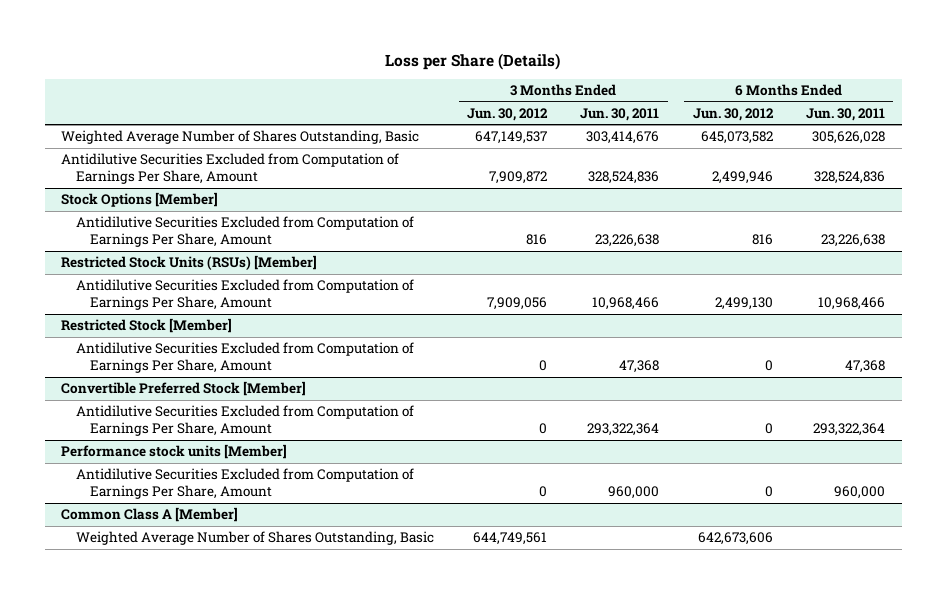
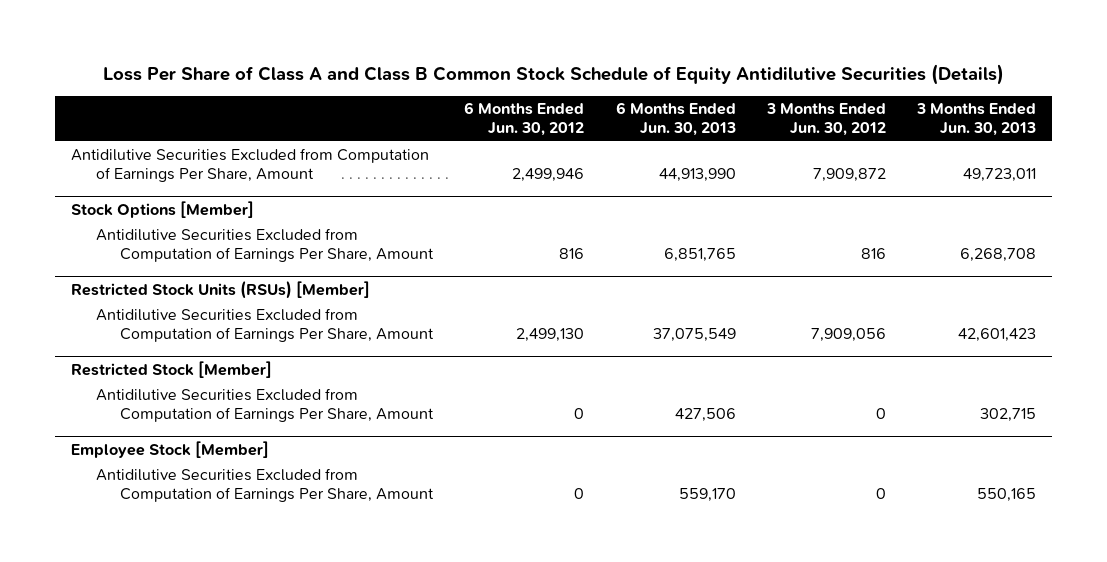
- Loss per Share (Details)
+ Loss Per Share of Class A and Class B Common Stock Schedule of Equity Antidilutive Securities (Details)
- | 3 Months Ended Jun. 30, 2012 | 3 Months Ended Jun. 30, 2011 | 6 Months Ended Jun. 30, 2012 | 6 Months Ended Jun. 30, 2011
+ | 6 Months Ended Jun. 30, 2012 | 6 Months Ended Jun. 30, 2013 | 3 Months Ended Jun. 30, 2012 | 3 Months Ended Jun. 30, 2013
- Weighted Average Number of Shares Outstanding, Basic | 647,149,537 | 303,414,676 | 645,073,582 | 305,626,028
- Convertible Preferred Stock [Member]
- Antidilutive Securities Excluded from Computation of Earnings Per Share, Amount | 0 | 293,322,364 | 0 | 293,322,364
- Performance stock units [Member]
+ Employee Stock [Member]
- Common Class A [Member]
- Weighted Average Number of Shares Outstanding, Basic | 644,749,561 | | 642,673,606 |

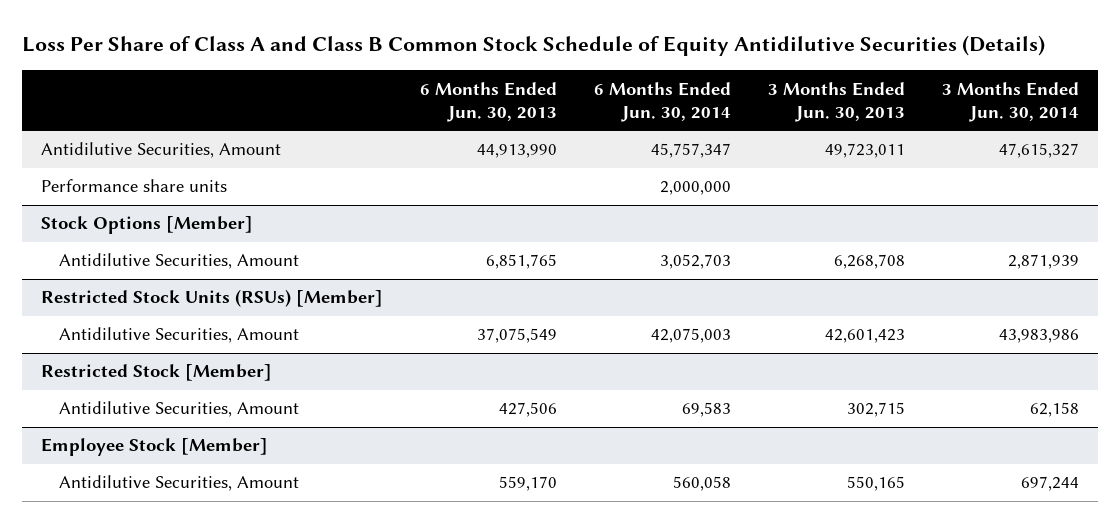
- | 6 Months Ended Jun. 30, 2012 | 6 Months Ended Jun. 30, 2013 | 3 Months Ended Jun. 30, 2012 | 3 Months Ended Jun. 30, 2013
+ | 6 Months Ended Jun. 30, 2013 | 6 Months Ended Jun. 30, 2014 | 3 Months Ended Jun. 30, 2013 | 3 Months Ended Jun. 30, 2014
- Antidilutive Securities Excluded from Computation of Earnings Per Share, Amount | 2,499,946 | 44,913,990 | 7,909,872 | 49,723,011
+ Antidilutive Securities, Amount | 44,913,990 | 45,757,347 | 49,723,011 | 47,615,327
+ Performance share units | | 2,000,000 | |
@ Stock Options [Member]
- Antidilutive Securities Excluded from Computation of Earnings Per Share, Amount | 816 | 6,851,765 | 816 | 6,268,708
+ Antidilutive Securities, Amount | 6,851,765 | 3,052,703 | 6,268,708 | 2,871,939
@ Restricted Stock Units (RSUs) [Member]
- Antidilutive Securities Excluded from Computation of Earnings Per Share, Amount | 2,499,130 | 37,075,549 | 7,909,056 | 42,601,423
+ Antidilutive Securities, Amount | 37,075,549 | 42,075,003 | 42,601,423 | 43,983,986
@ Restricted Stock [Member]
- Antidilutive Securities Excluded from Computation of Earnings Per Share, Amount | 0 | 427,506 | 0 | 302,715
+ Antidilutive Securities, Amount | 427,506 | 69,583 | 302,715 | 62,158
@ Employee Stock [Member]
- Antidilutive Securities Excluded from Computation of Earnings Per Share, Amount | 0 | 559,170 | 0 | 550,165
+ Antidilutive Securities, Amount | 559,170 | 560,058 | 550,165 | 697,244

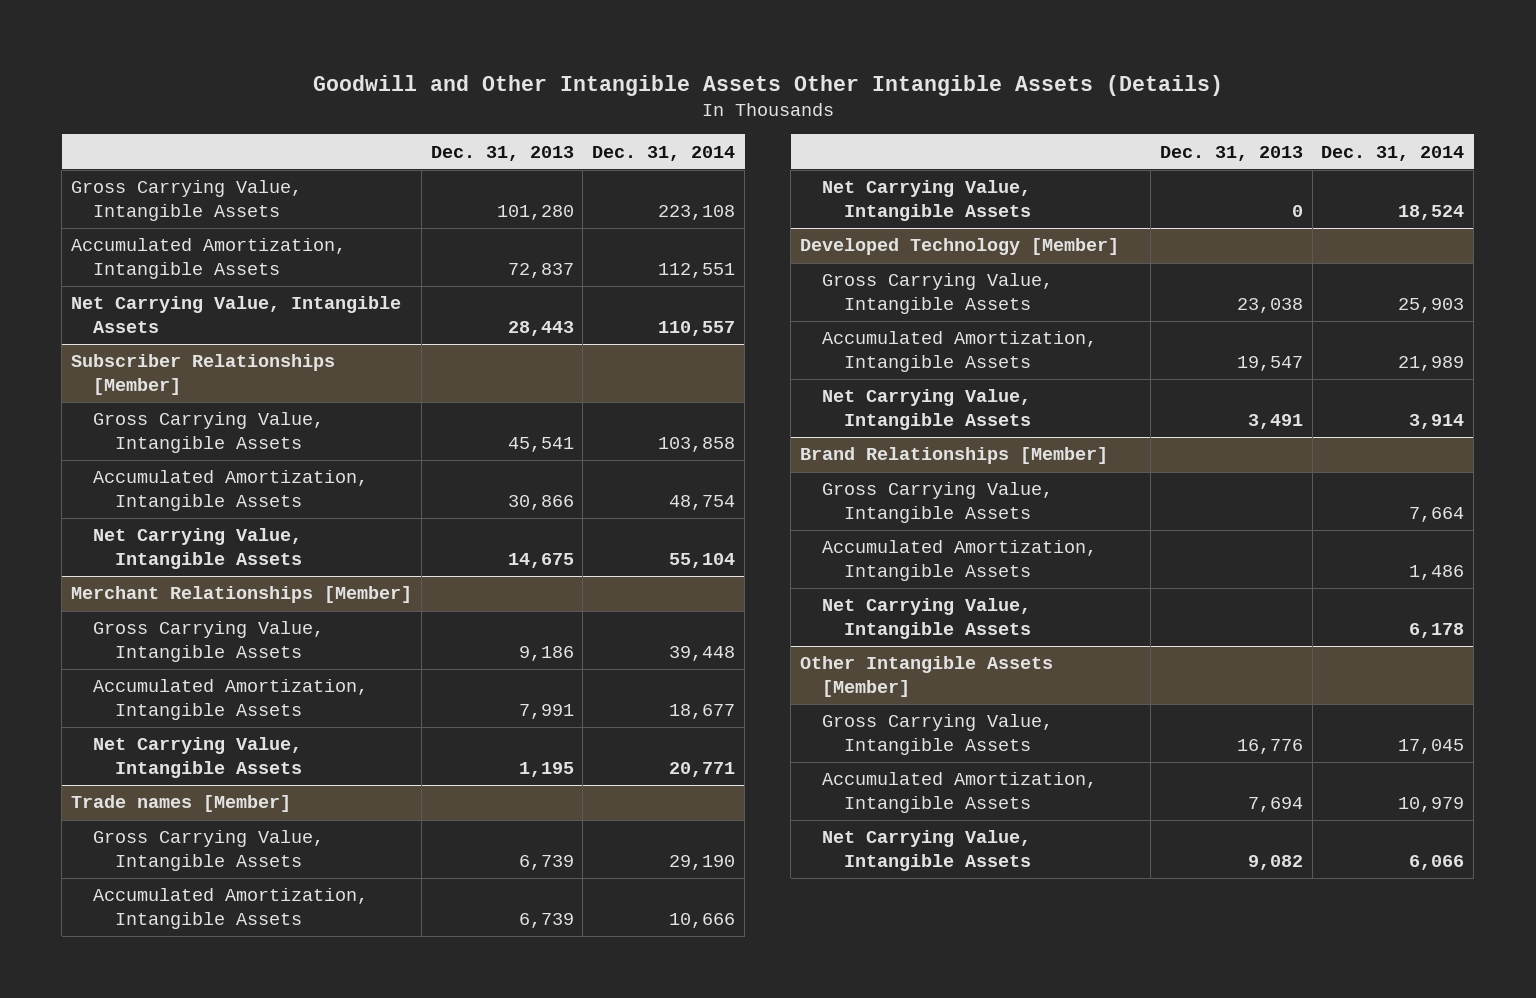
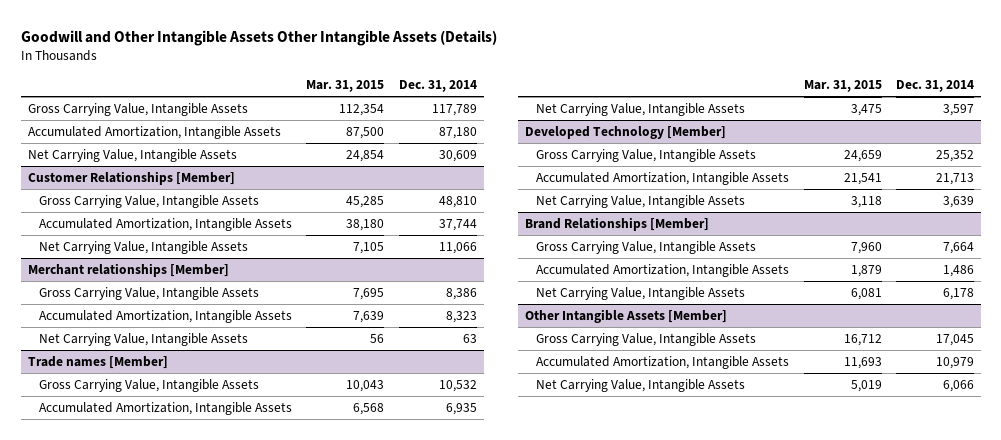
- | Dec. 31, 2013 | Dec. 31, 2014
+ | Mar. 31, 2015 | Dec. 31, 2014
- Gross Carrying Value, Intangible Assets | 101,280 | 223,108
- Accumulated Amortization, Intangible Assets | 72,837 | 112,551
- Net Carrying Value, Intangible Assets | 28,443 | 110,557
- Subscriber Relationships [Member]
- Gross Carrying Value, Intangible Assets | 45,541 | 103,858
- Accumulated Amortization, Intangible Assets | 30,866 | 48,754
- Net Carrying Value, Intangible Assets | 14,675 | 55,104
- Merchant Relationships [Member]
- Gross Carrying Value, Intangible Assets | 9,186 | 39,448
- Accumulated Amortization, Intangible Assets | 7,991 | 18,677
- Net Carrying Value, Intangible Assets | 1,195 | 20,771
+ Gross Carrying Value, Intangible Assets | 112,354 | 117,789
+ Accumulated Amortization, Intangible Assets | 87,500 | 87,180
+ Net Carrying Value, Intangible Assets | 24,854 | 30,609
+ Customer Relationships [Member]
+ Gross Carrying Value, Intangible Assets | 45,285 | 48,810
+ Accumulated Amortization, Intangible Assets | 38,180 | 37,744
+ Net Carrying Value, Intangible Assets | 7,105 | 11,066
+ Merchant relationships [Member]
+ Gross Carrying Value, Intangible Assets | 7,695 | 8,386
+ Accumulated Amortization, Intangible Assets | 7,639 | 8,323
+ Net Carrying Value, Intangible Assets | 56 | 63
@ Trade names [Member]
- Gross Carrying Value, Intangible Assets | 6,739 | 29,190
- Accumulated Amortization, Intangible Assets | 6,739 | 10,666
- Net Carrying Value, Intangible Assets | 0 | 18,524
+ Gross Carrying Value, Intangible Assets | 10,043 | 10,532
+ Accumulated Amortization, Intangible Assets | 6,568 | 6,935
+ Net Carrying Value, Intangible Assets | 3,475 | 3,597
@ Developed Technology [Member]
- Gross Carrying Value, Intangible Assets | 23,038 | 25,903
- Accumulated Amortization, Intangible Assets | 19,547 | 21,989
- Net Carrying Value, Intangible Assets | 3,491 | 3,914
+ Gross Carrying Value, Intangible Assets | 24,659 | 25,352
+ Accumulated Amortization, Intangible Assets | 21,541 | 21,713
+ Net Carrying Value, Intangible Assets | 3,118 | 3,639

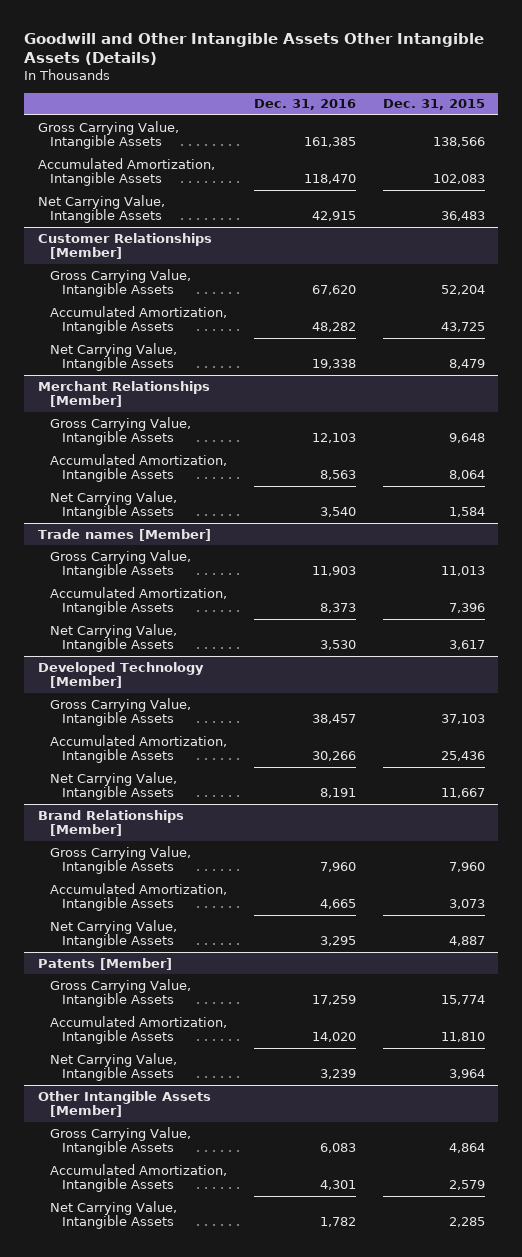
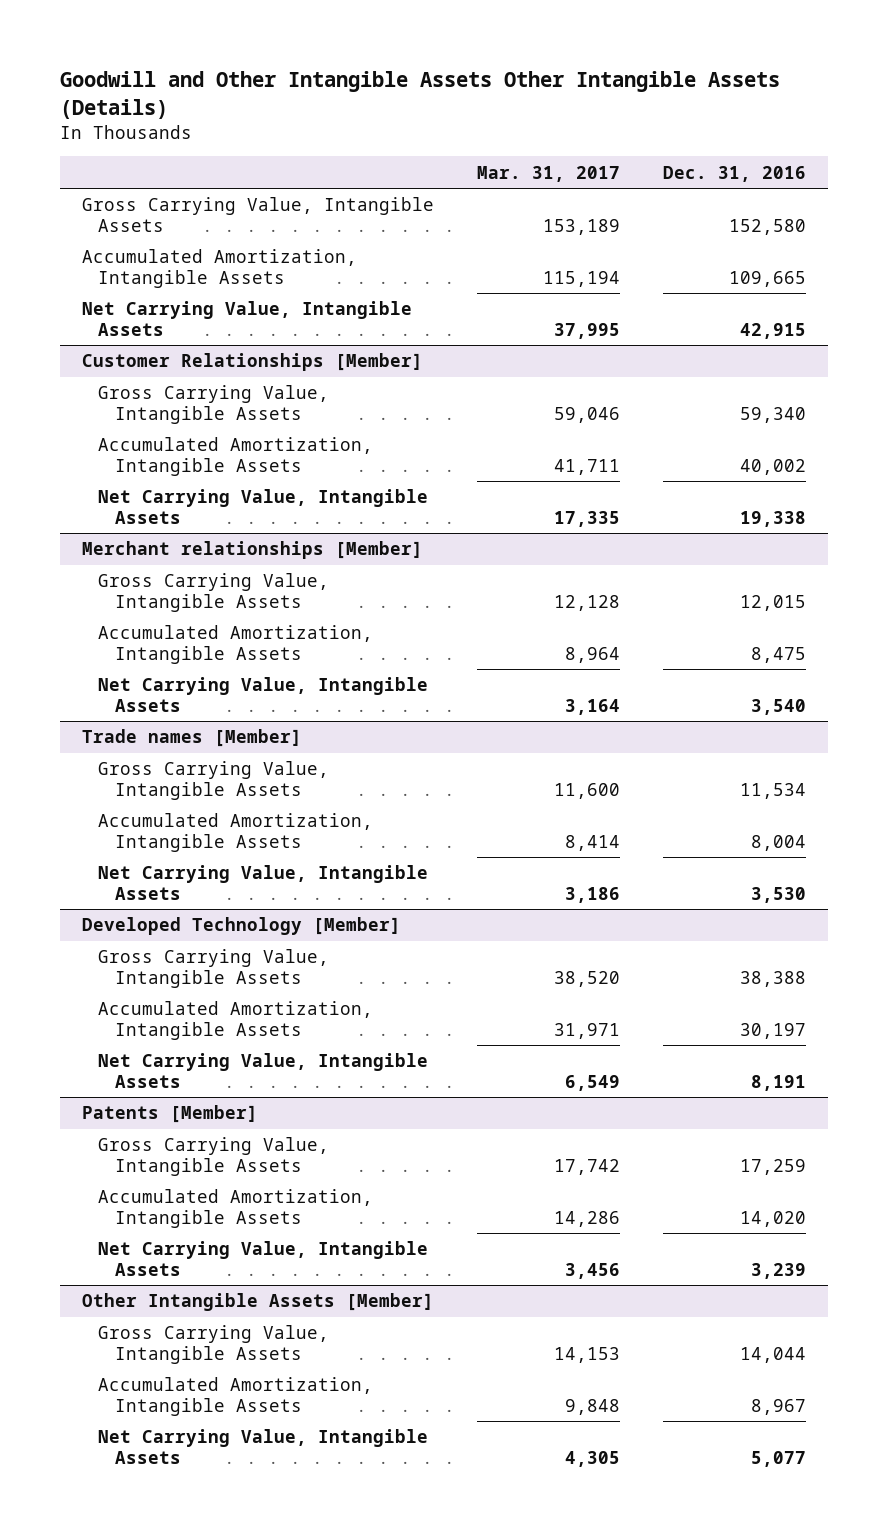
- | Dec. 31, 2016 | Dec. 31, 2015
+ | Mar. 31, 2017 | Dec. 31, 2016
- Gross Carrying Value, Intangible Assets | 161,385 | 138,566
- Accumulated Amortization, Intangible Assets | 118,470 | 102,083
+ Gross Carrying Value, Intangible Assets | 153,189 | 152,580
+ Accumulated Amortization, Intangible Assets | 115,194 | 109,665
@ Customer Relationships [Member]
- Gross Carrying Value, Intangible Assets | 67,620 | 52,204
- Accumulated Amortization, Intangible Assets | 48,282 | 43,725
+ Gross Carrying Value, Intangible Assets | 59,046 | 59,340
+ Accumulated Amortization, Intangible Assets | 41,711 | 40,002
- Merchant Relationships [Member]
- Gross Carrying Value, Intangible Assets | 12,103 | 9,648
- Accumulated Amortization, Intangible Assets | 8,563 | 8,064
+ Merchant relationships [Member]
+ Gross Carrying Value, Intangible Assets | 12,128 | 12,015
+ Accumulated Amortization, Intangible Assets | 8,964 | 8,475
@ Trade names [Member]
- Gross Carrying Value, Intangible Assets | 11,903 | 11,013
- Accumulated Amortization, Intangible Assets | 8,373 | 7,396
+ Gross Carrying Value, Intangible Assets | 11,600 | 11,534
+ Accumulated Amortization, Intangible Assets | 8,414 | 8,004
@ Developed Technology [Member]
- Gross Carrying Value, Intangible Assets | 38,457 | 37,103
- Accumulated Amortization, Intangible Assets | 30,266 | 25,436
+ Gross Carrying Value, Intangible Assets | 38,520 | 38,388
+ Accumulated Amortization, Intangible Assets | 31,971 | 30,197
- Brand Relationships [Member]
- Gross Carrying Value, Intangible Assets | 7,960 | 7,960
- Accumulated Amortization, Intangible Assets | 4,665 | 3,073
- Net Carrying Value, Intangible Assets | 3,295 | 4,887
@ Other Intangible Assets [Member]
- Gross Carrying Value, Intangible Assets | 6,083 | 4,864
- Accumulated Amortization, Intangible Assets | 4,301 | 2,579
- Net Carrying Value, Intangible Assets | 1,782 | 2,285
+ Gross Carrying Value, Intangible Assets | 14,153 | 14,044
+ Accumulated Amortization, Intangible Assets | 9,848 | 8,967
+ Net Carrying Value, Intangible Assets | 4,305 | 5,077

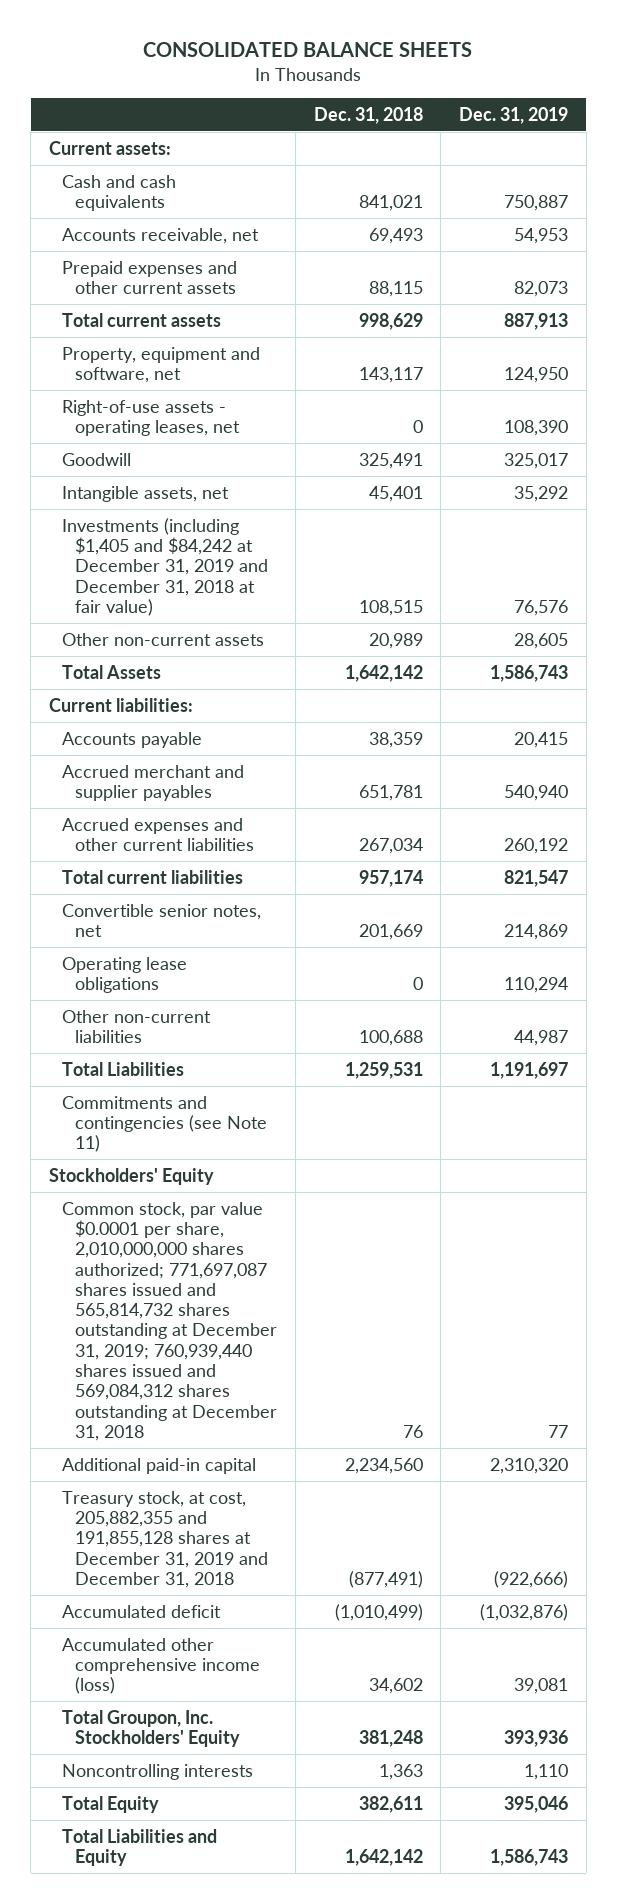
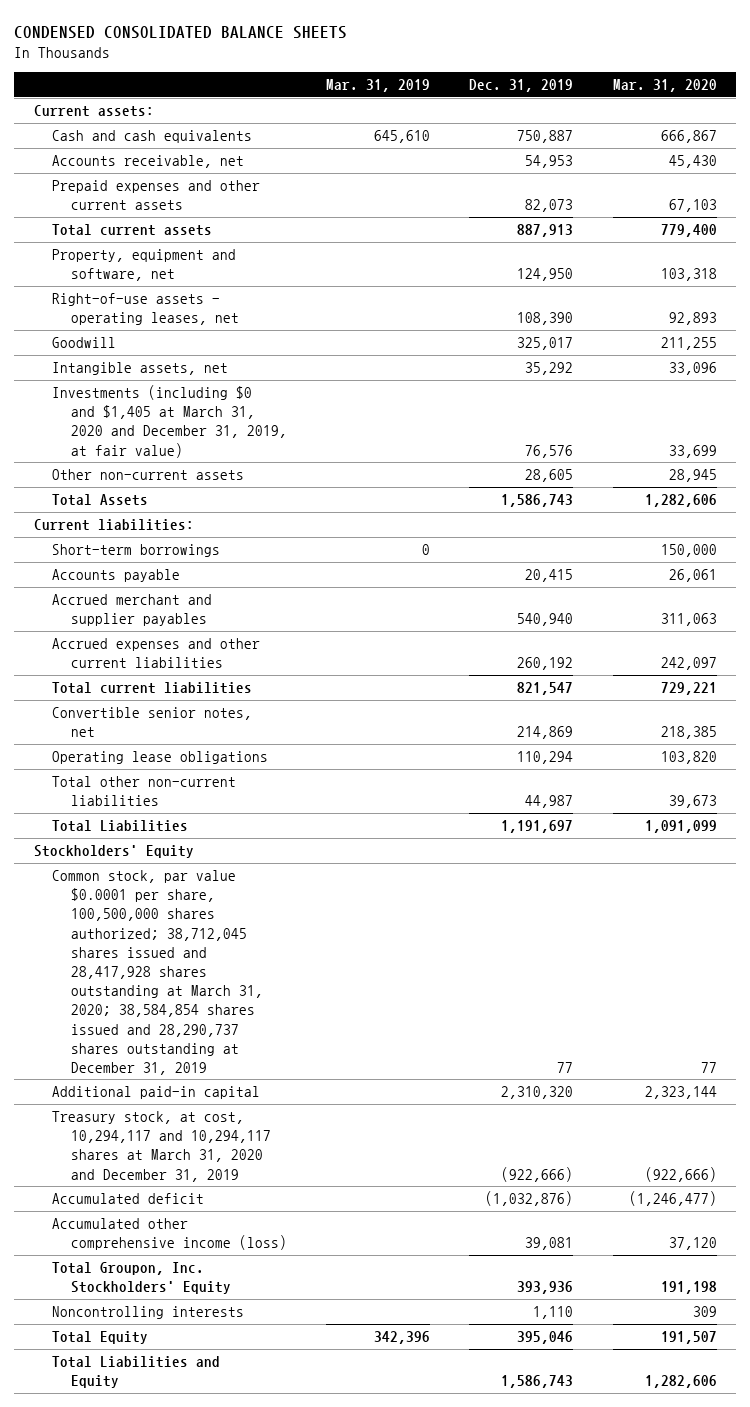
- CONSOLIDATED BALANCE SHEETS
+ CONDENSED CONSOLIDATED BALANCE SHEETS
- | Dec. 31, 2018 | Dec. 31, 2019
+ | Mar. 31, 2019 | Dec. 31, 2019 | Mar. 31, 2020
- Investments (including $1,405 and $84,242 at December 31, 2019 and December 31, 2018 at fair value) | 108,515 | 76,576
+ Investments (including $0 and $1,405 at March 31, 2020 and December 31, 2019, at fair value) | | 76,576 | 33,699
+ Short-term borrowings | 0 | | 150,000
- Other non-current liabilities | 100,688 | 44,987
+ Total other non-current liabilities | | 44,987 | 39,673
- Commitments and contingencies (see Note 11)
- Common stock, par value $0.0001 per share, 2,010,000,000 shares authorized; 771,697,087 shares issued and 565,814,732 shares outstanding at December 31, 2019; 760,939,440 shares issued and 569,084,312 shares outstanding at December 31, 2018 | 76 | 77
+ Common stock, par value $0.0001 per share, 100,500,000 shares authorized; 38,712,045 shares issued and 28,417,928 shares outstanding at March 31, 2020; 38,584,854 shares issued and 28,290,737 shares outstanding at December 31, 2019 | | 77 | 77
- Treasury stock, at cost, 205,882,355 and 191,855,128 shares at December 31, 2019 and December 31, 2018 | (877,491) | (922,666)
+ Treasury stock, at cost, 10,294,117 and 10,294,117 shares at March 31, 2020 and December 31, 2019 | | (922,666) | (922,666)

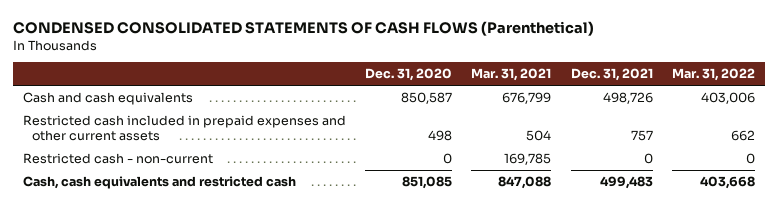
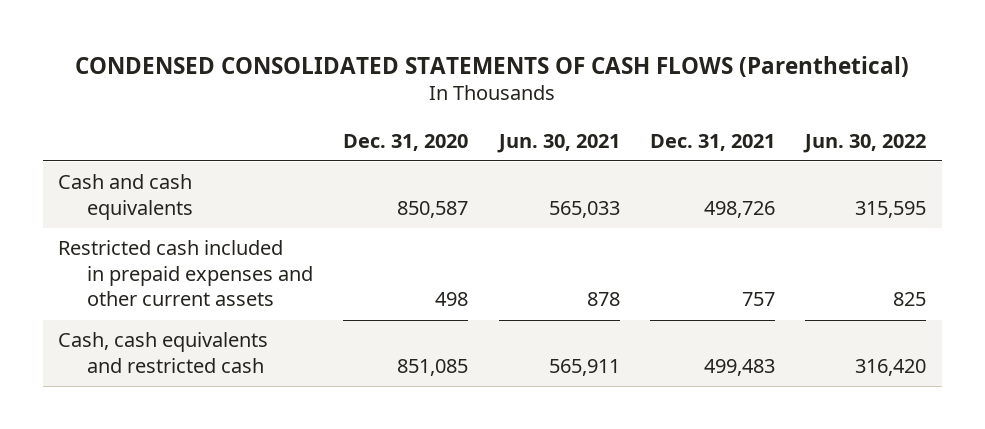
- | Dec. 31, 2020 | Mar. 31, 2021 | Dec. 31, 2021 | Mar. 31, 2022
+ | Dec. 31, 2020 | Jun. 30, 2021 | Dec. 31, 2021 | Jun. 30, 2022
- Restricted cash - non-current | 0 | 169,785 | 0 | 0

